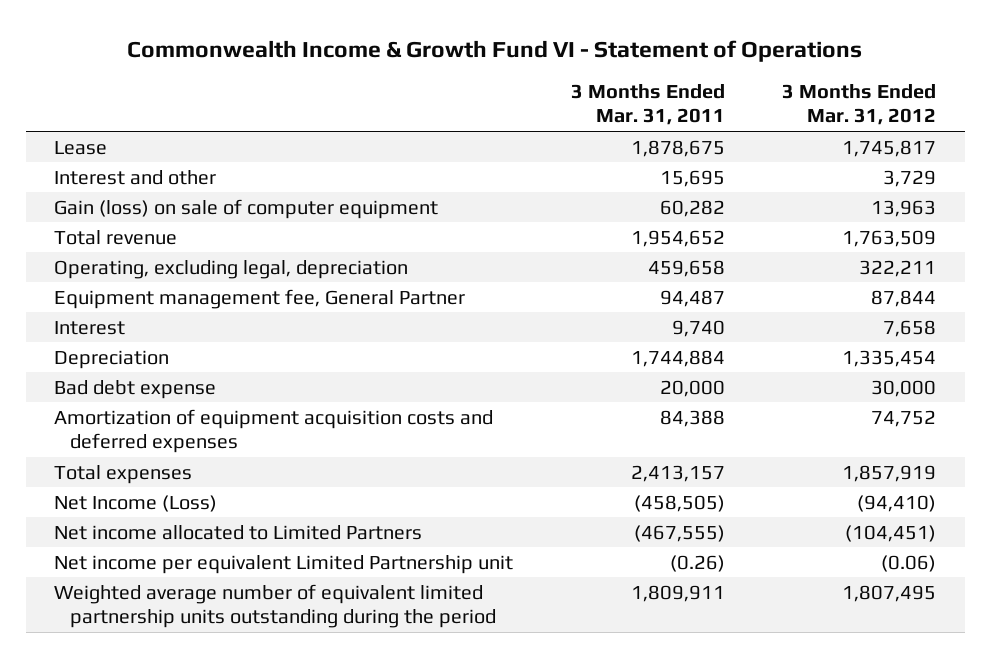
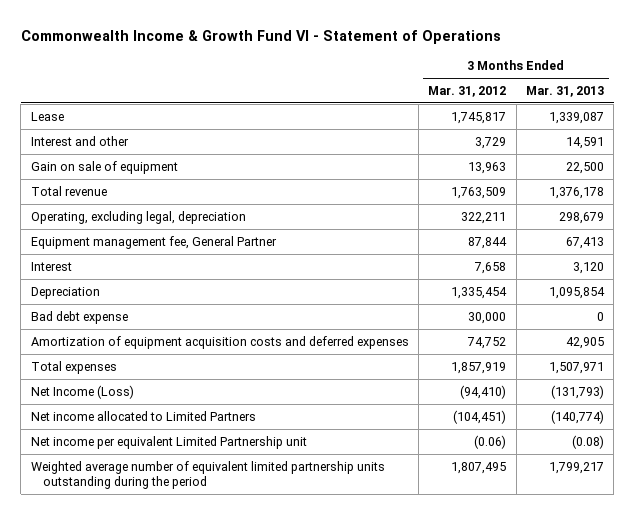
- | 3 Months Ended Mar. 31, 2011 | 3 Months Ended Mar. 31, 2012
+ | 3 Months Ended Mar. 31, 2012 | 3 Months Ended Mar. 31, 2013
- Gain (loss) on sale of computer equipment | 60,282 | 13,963
+ Gain on sale of equipment | 13,963 | 22,500

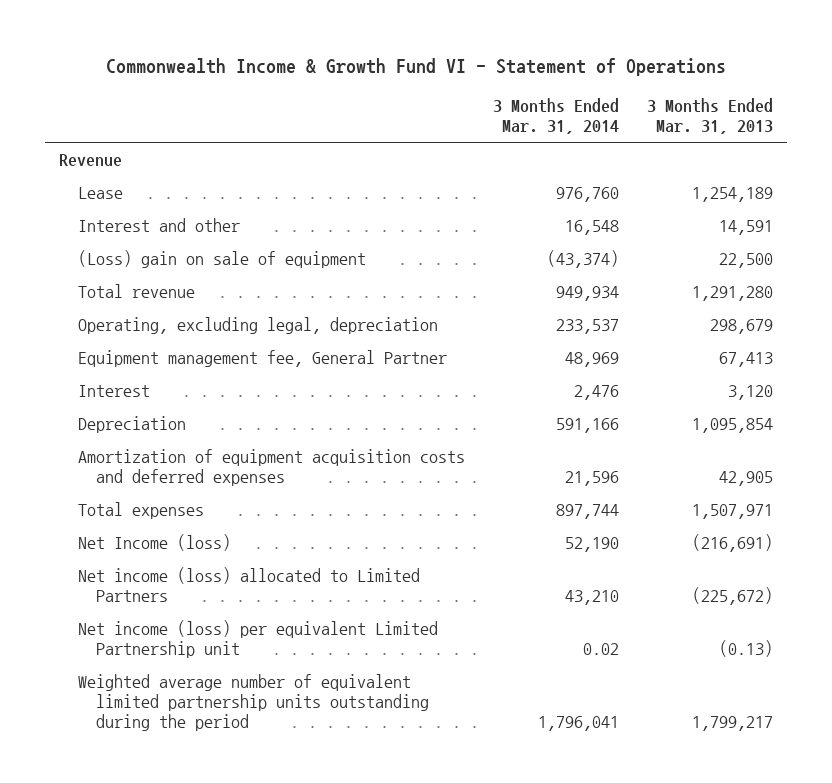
- | 3 Months Ended Mar. 31, 2012 | 3 Months Ended Mar. 31, 2013
+ | 3 Months Ended Mar. 31, 2014 | 3 Months Ended Mar. 31, 2013
- Lease | 1,745,817 | 1,339,087
+ Revenue
+ Lease | 976,760 | 1,254,189
- Gain on sale of equipment | 13,963 | 22,500
- Total revenue | 1,763,509 | 1,376,178
+ (Loss) gain on sale of equipment | (43,374) | 22,500
+ Total revenue | 949,934 | 1,291,280
- Bad debt expense | 30,000 | 0
- Net Income (Loss) | (94,410) | (131,793)
- Net income allocated to Limited Partners | (104,451) | (140,774)
- Net income per equivalent Limited Partnership unit | (0.06) | (0.08)
+ Net Income (loss) | 52,190 | (216,691)
+ Net income (loss) allocated to Limited Partners | 43,210 | (225,672)
+ Net income (loss) per equivalent Limited Partnership unit | 0.02 | (0.13)

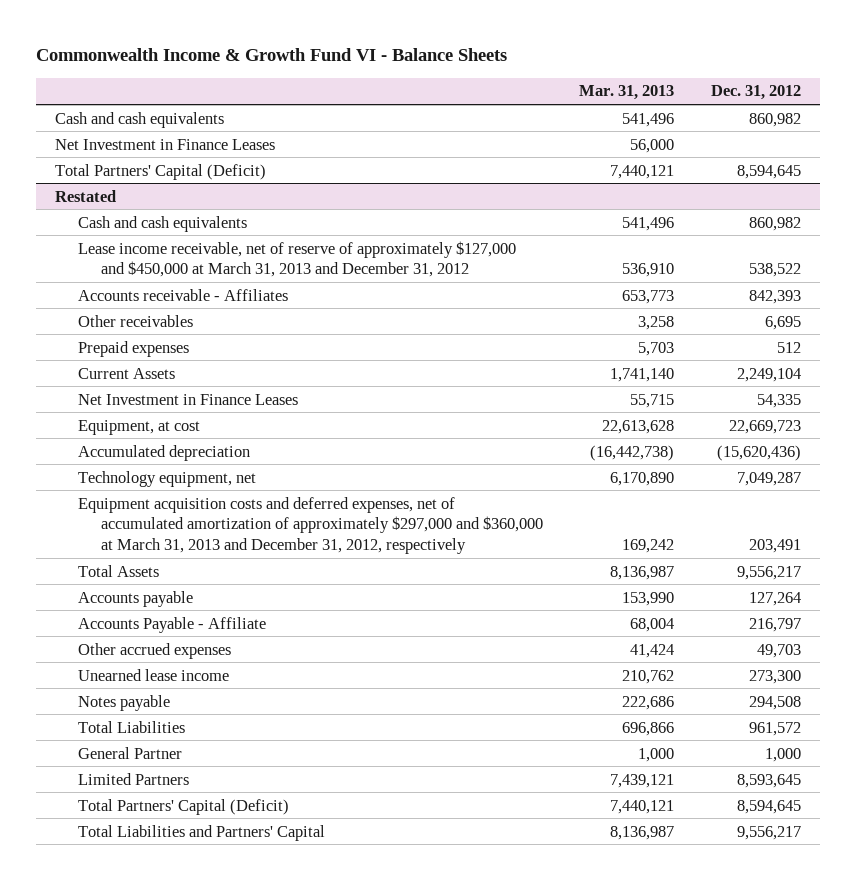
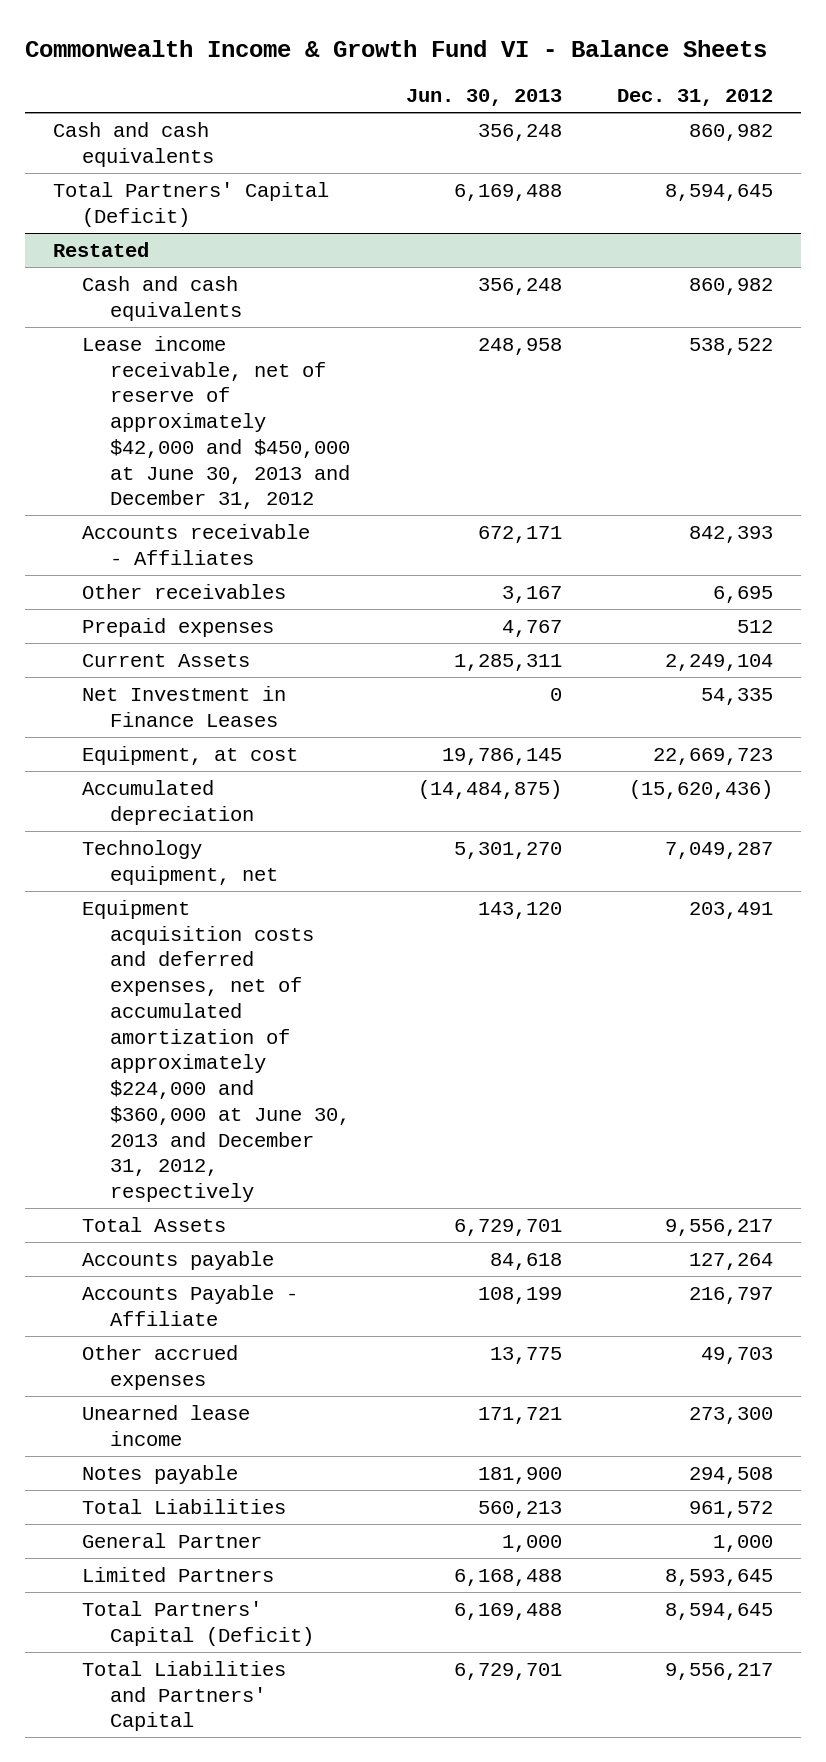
- | Mar. 31, 2013 | Dec. 31, 2012
+ | Jun. 30, 2013 | Dec. 31, 2012
- Net Investment in Finance Leases | 56,000 |
@ Restated
- Lease income receivable, net of reserve of approximately $127,000 and $450,000 at March 31, 2013 and December 31, 2012 | 536,910 | 538,522
+ Lease income receivable, net of reserve of approximately $42,000 and $450,000 at June 30, 2013 and December 31, 2012 | 248,958 | 538,522
- Equipment acquisition costs and deferred expenses, net of accumulated amortization of approximately $297,000 and $360,000 at March 31, 2013 and December 31, 2012, respectively | 169,242 | 203,491
+ Equipment acquisition costs and deferred expenses, net of accumulated amortization of approximately $224,000 and $360,000 at June 30, 2013 and December 31, 2012, respectively | 143,120 | 203,491

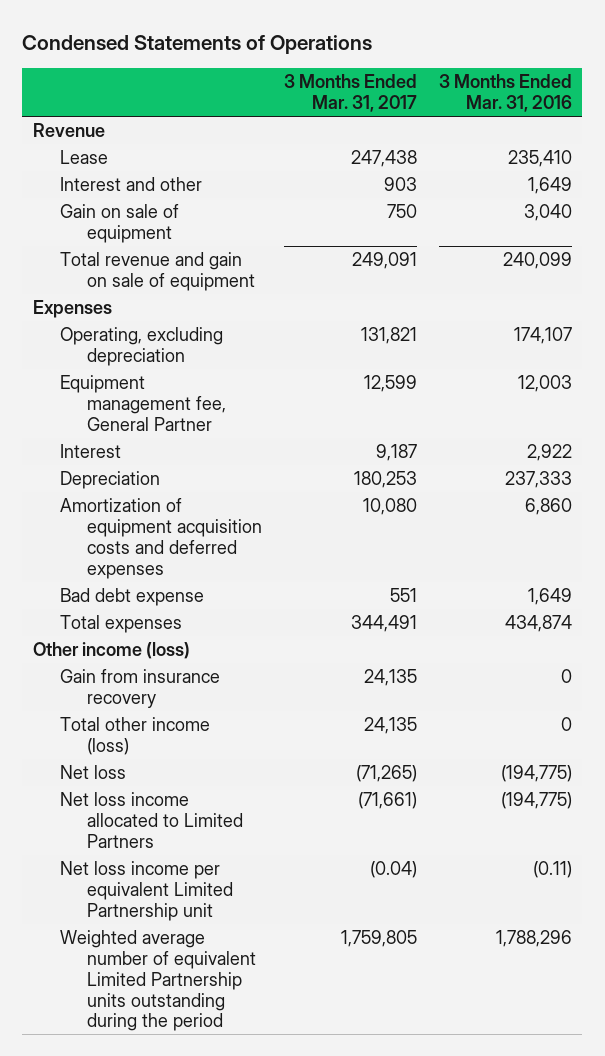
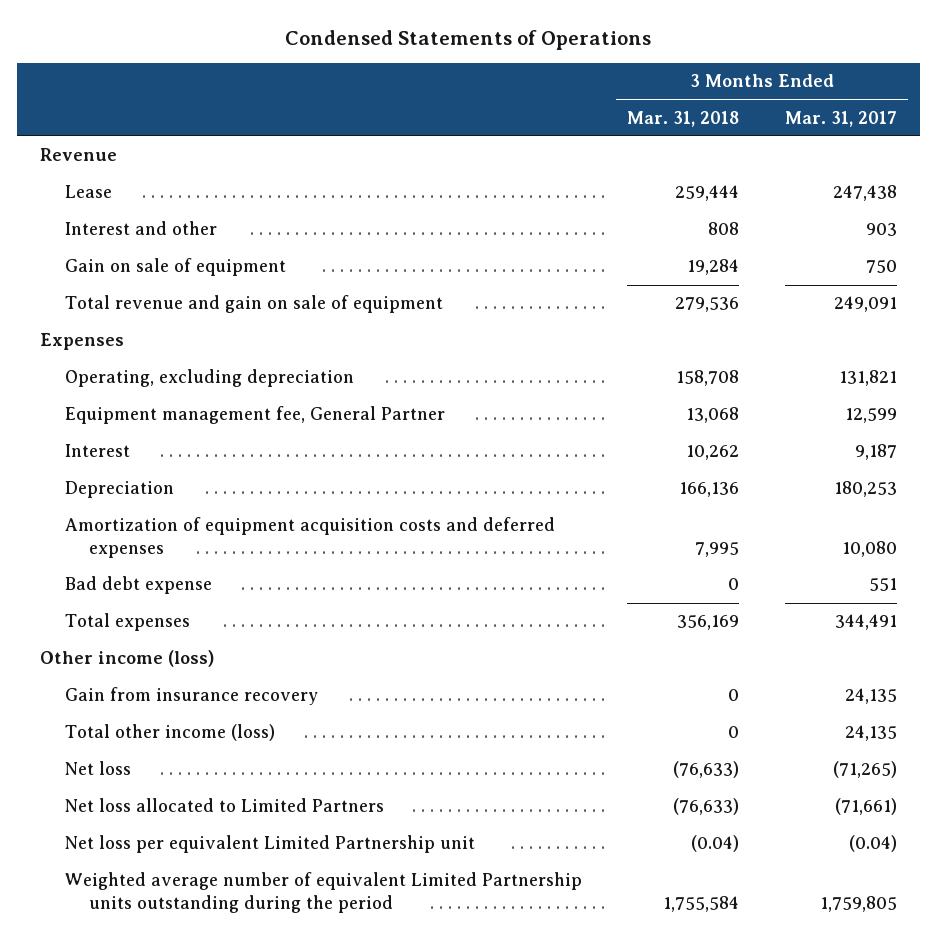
- | 3 Months Ended Mar. 31, 2017 | 3 Months Ended Mar. 31, 2016
+ | 3 Months Ended Mar. 31, 2018 | 3 Months Ended Mar. 31, 2017
- Net loss income allocated to Limited Partners | (71,661) | (194,775)
- Net loss income per equivalent Limited Partnership unit | (0.04) | (0.11)
+ Net loss allocated to Limited Partners | (76,633) | (71,661)
+ Net loss per equivalent Limited Partnership unit | (0.04) | (0.04)

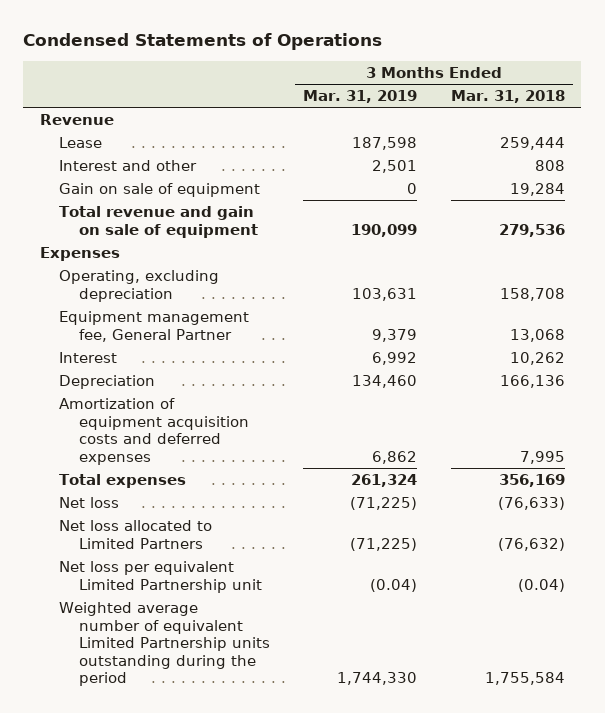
- | 3 Months Ended Mar. 31, 2018 | 3 Months Ended Mar. 31, 2017
+ | 3 Months Ended Mar. 31, 2019 | 3 Months Ended Mar. 31, 2018
- Bad debt expense | 0 | 551
- Other income (loss)
- Gain from insurance recovery | 0 | 24,135
- Total other income (loss) | 0 | 24,135
- Net loss allocated to Limited Partners | (76,633) | (71,661)
+ Net loss allocated to Limited Partners | (71,225) | (76,632)

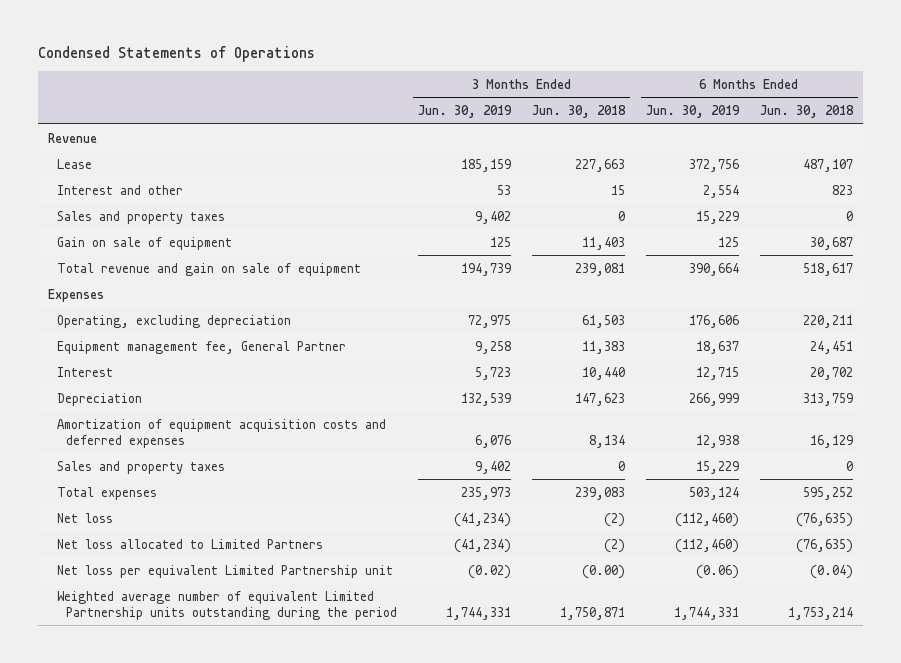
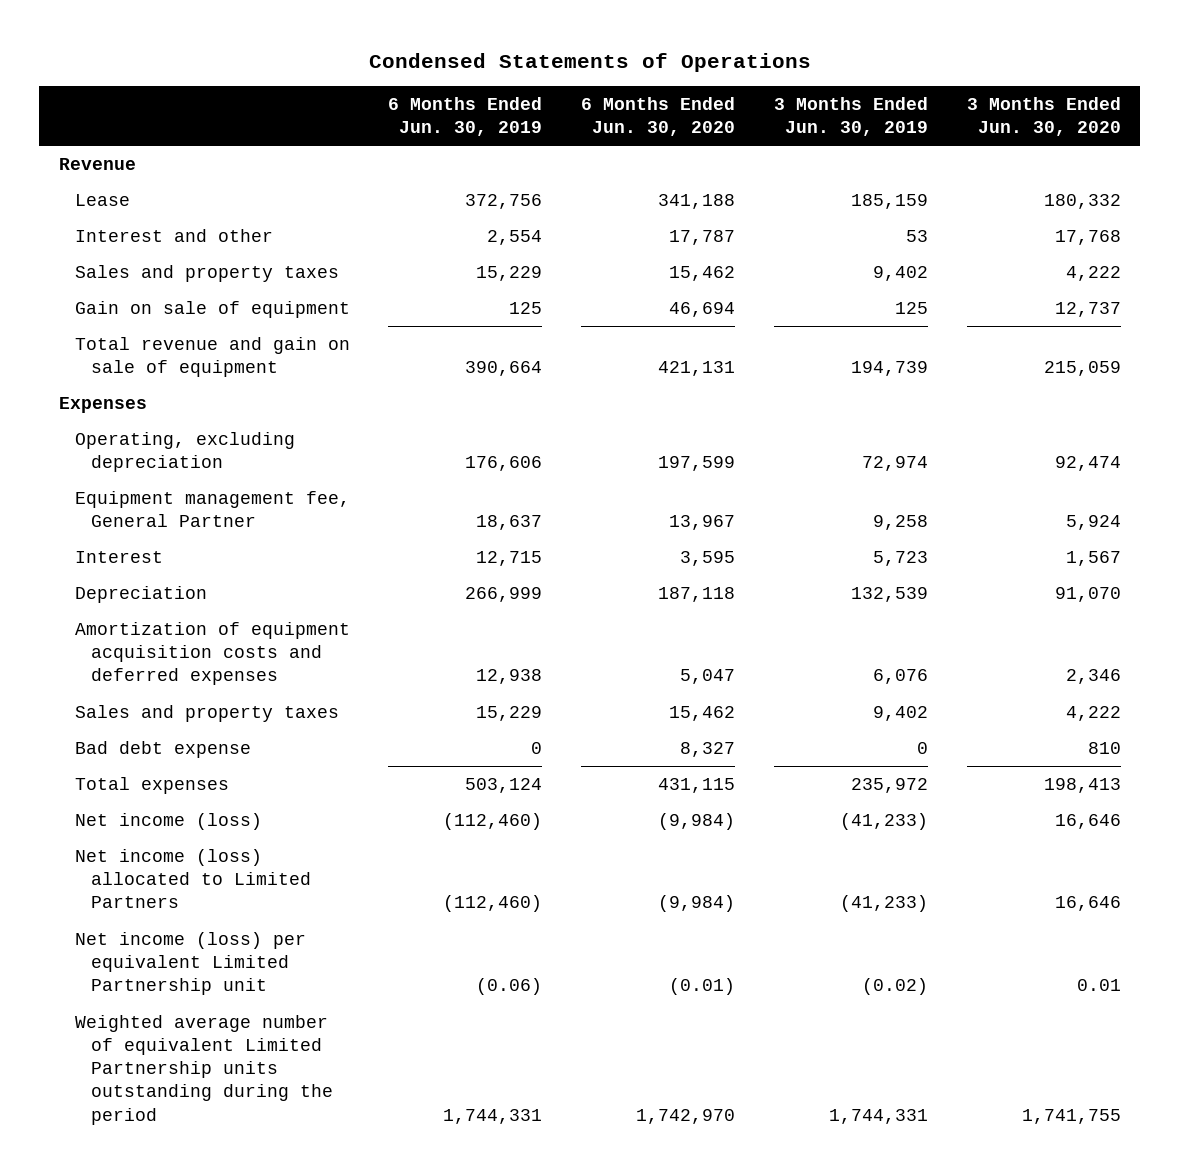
- | 3 Months Ended Jun. 30, 2019 | 3 Months Ended Jun. 30, 2018 | 6 Months Ended Jun. 30, 2019 | 6 Months Ended Jun. 30, 2018
+ | 6 Months Ended Jun. 30, 2019 | 6 Months Ended Jun. 30, 2020 | 3 Months Ended Jun. 30, 2019 | 3 Months Ended Jun. 30, 2020
- Operating, excluding depreciation | 72,975 | 61,503 | 176,606 | 220,211
+ Operating, excluding depreciation | 176,606 | 197,599 | 72,974 | 92,474
- Total expenses | 235,973 | 239,083 | 503,124 | 595,252
- Net loss | (41,234) | (2) | (112,460) | (76,635)
- Net loss allocated to Limited Partners | (41,234) | (2) | (112,460) | (76,635)
- Net loss per equivalent Limited Partnership unit | (0.02) | (0.00) | (0.06) | (0.04)
+ Bad debt expense | 0 | 8,327 | 0 | 810
+ Total expenses | 503,124 | 431,115 | 235,972 | 198,413
+ Net income (loss) | (112,460) | (9,984) | (41,233) | 16,646
+ Net income (loss) allocated to Limited Partners | (112,460) | (9,984) | (41,233) | 16,646
+ Net income (loss) per equivalent Limited Partnership unit | (0.06) | (0.01) | (0.02) | 0.01

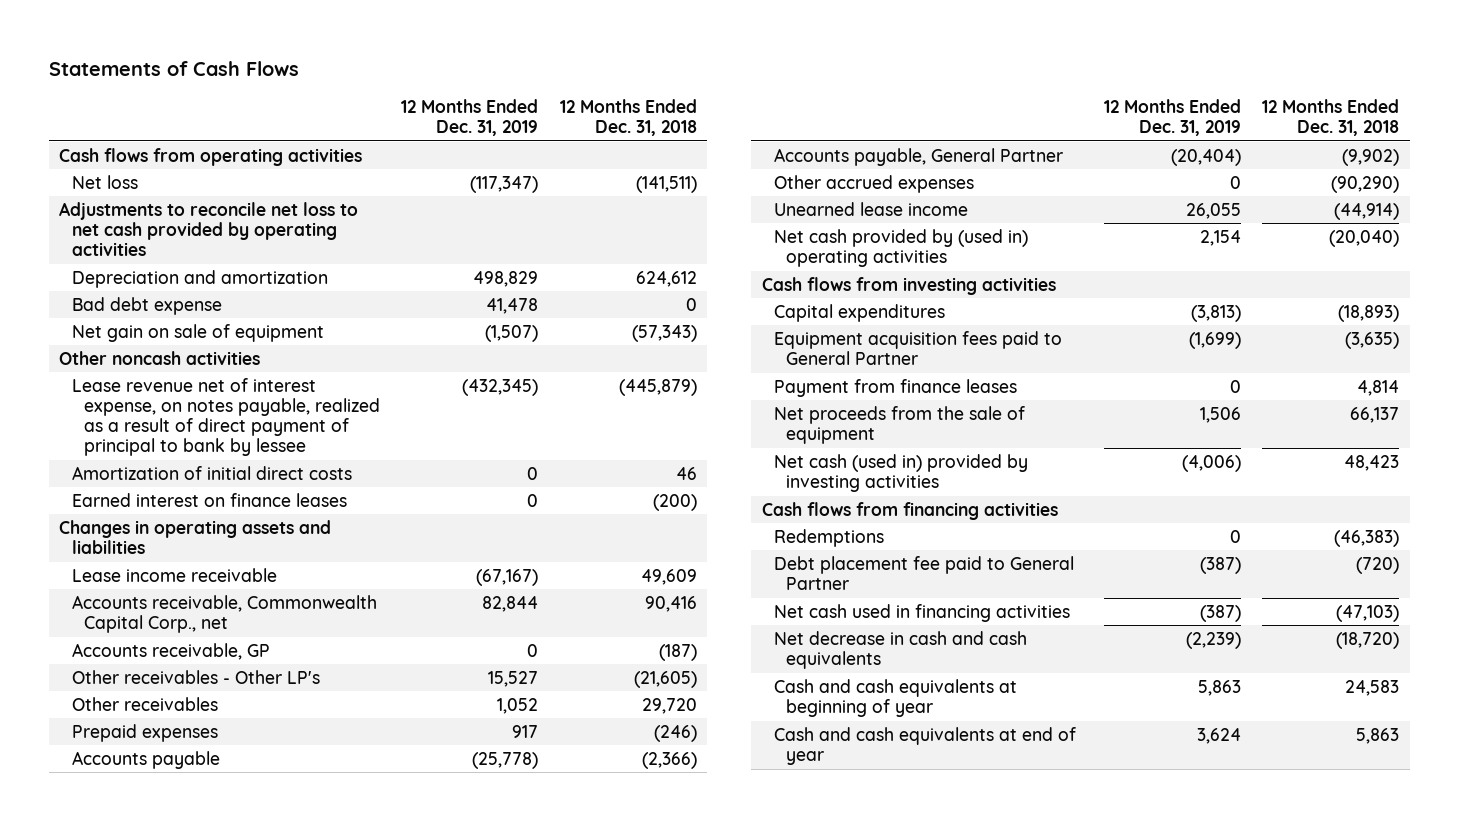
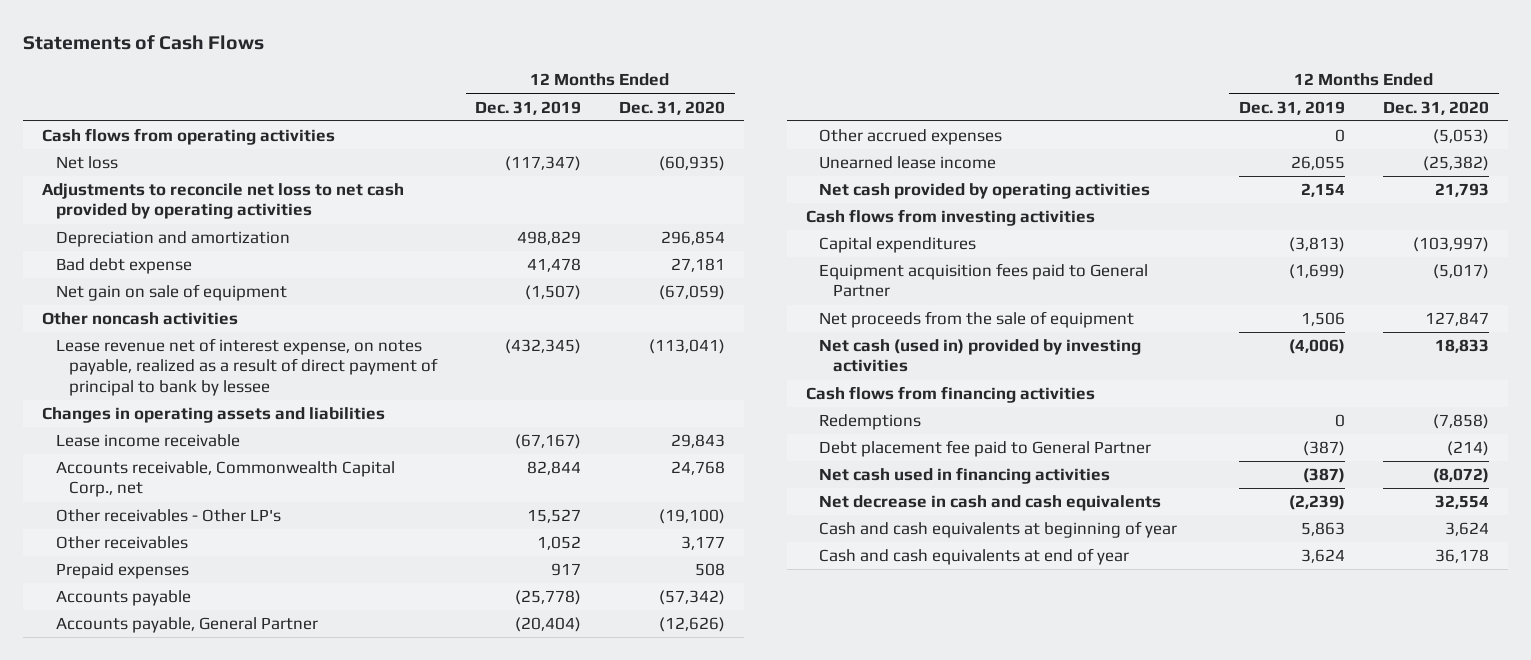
- | 12 Months Ended Dec. 31, 2019 | 12 Months Ended Dec. 31, 2018
+ | 12 Months Ended Dec. 31, 2019 | 12 Months Ended Dec. 31, 2020
- Amortization of initial direct costs | 0 | 46
- Earned interest on finance leases | 0 | (200)
- Accounts receivable, GP | 0 | (187)
- Net cash provided by (used in) operating activities | 2,154 | (20,040)
+ Net cash provided by operating activities | 2,154 | 21,793
- Payment from finance leases | 0 | 4,814

